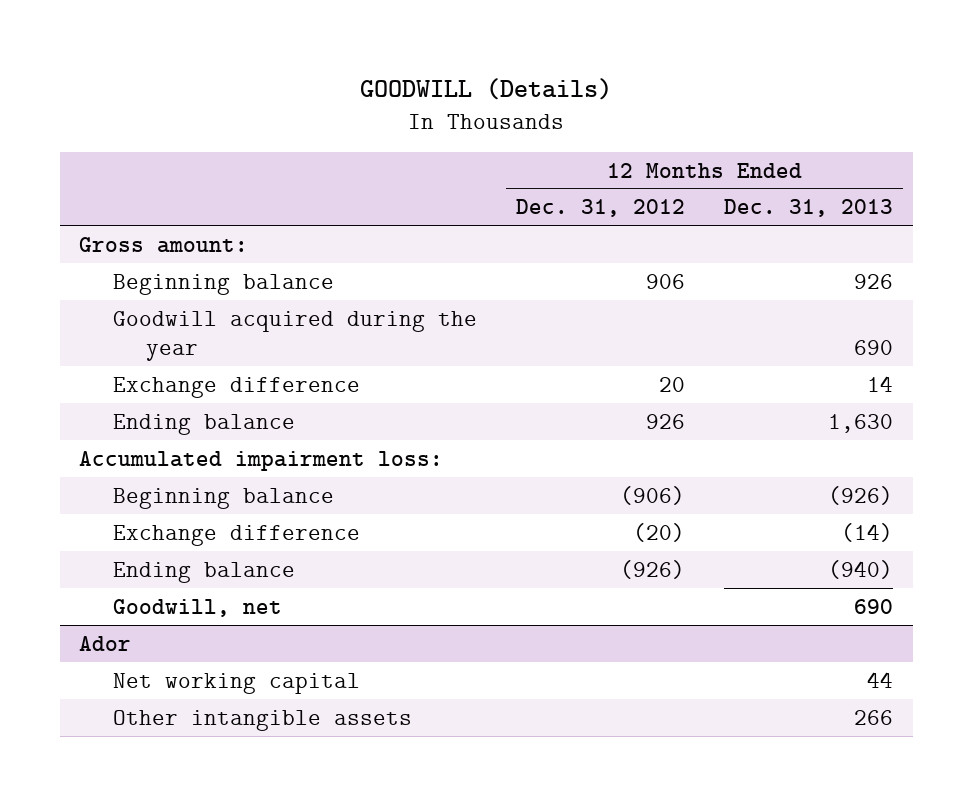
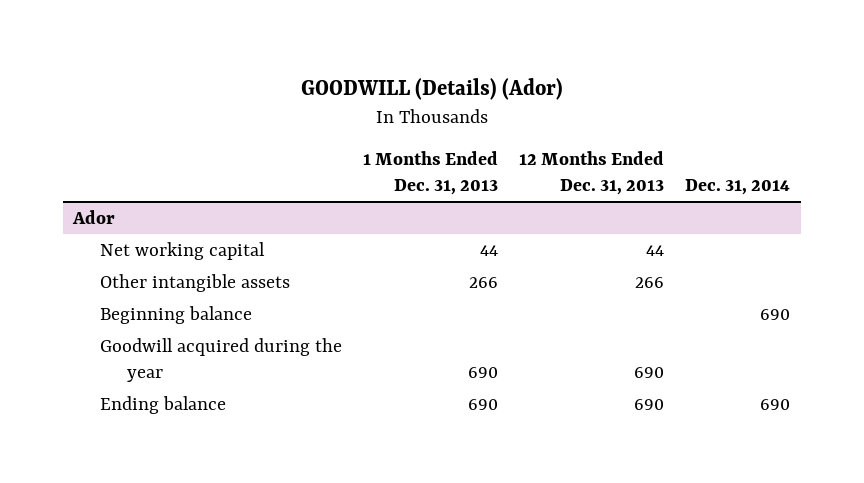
- GOODWILL (Details)
+ GOODWILL (Details) (Ador)
- | 12 Months Ended Dec. 31, 2012 | 12 Months Ended Dec. 31, 2013
+ | 1 Months Ended Dec. 31, 2013 | 12 Months Ended Dec. 31, 2013 | Dec. 31, 2014
- Gross amount:
- Beginning balance | 906 | 926
- Goodwill acquired during the year | | 690
- Exchange difference | 20 | 14
- Ending balance | 926 | 1,630
- Accumulated impairment loss:
- Beginning balance | (906) | (926)
- Exchange difference | (20) | (14)
- Ending balance | (926) | (940)
- Goodwill, net | | 690
@ Ador
+ Beginning balance | | | 690
+ Goodwill acquired during the year | 690 | 690 |
+ Ending balance | 690 | 690 | 690

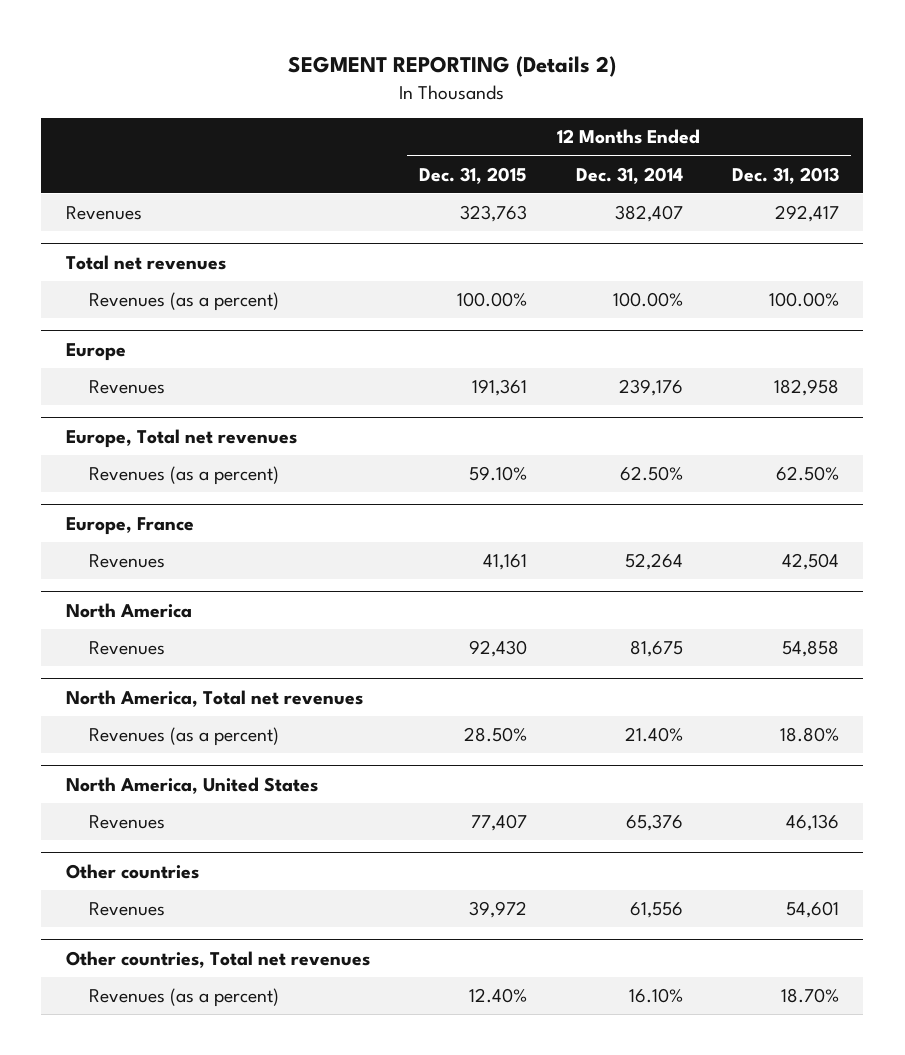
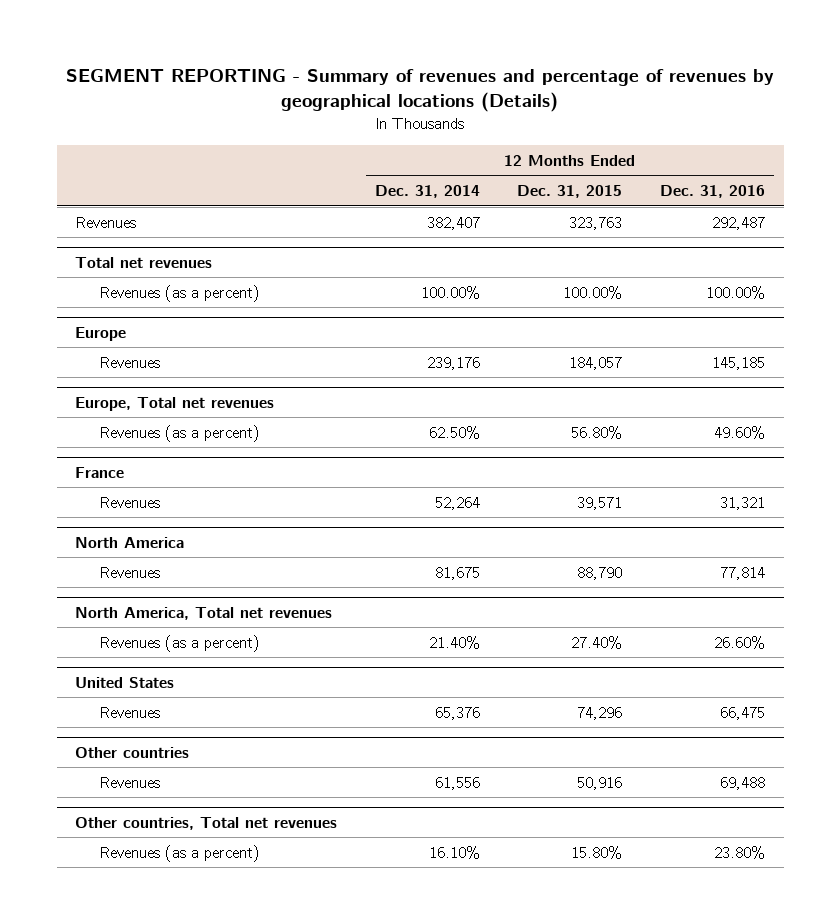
- SEGMENT REPORTING (Details 2)
+ SEGMENT REPORTING - Summary of revenues and percentage of revenues by geographical locations (Details)
- | 12 Months Ended Dec. 31, 2015 | 12 Months Ended Dec. 31, 2014 | 12 Months Ended Dec. 31, 2013
+ | 12 Months Ended Dec. 31, 2014 | 12 Months Ended Dec. 31, 2015 | 12 Months Ended Dec. 31, 2016
@ Europe
- Revenues | 191,361 | 239,176 | 182,958
+ Revenues | 239,176 | 184,057 | 145,185
@ Europe, Total net revenues
- Revenues (as a percent) | 59.10% | 62.50% | 62.50%
- Europe, France
- Revenues | 41,161 | 52,264 | 42,504
@ Europe, Total net revenues
+ Revenues (as a percent) | 62.50% | 56.80% | 49.60%
+ France
+ Revenues | 52,264 | 39,571 | 31,321
@ North America
- Revenues | 92,430 | 81,675 | 54,858
+ Revenues | 81,675 | 88,790 | 77,814
@ North America, Total net revenues
- Revenues (as a percent) | 28.50% | 21.40% | 18.80%
- North America, United States
- Revenues | 77,407 | 65,376 | 46,136
@ North America, Total net revenues
+ Revenues (as a percent) | 21.40% | 27.40% | 26.60%
+ United States
+ Revenues | 65,376 | 74,296 | 66,475
@ Other countries
- Revenues | 39,972 | 61,556 | 54,601
+ Revenues | 61,556 | 50,916 | 69,488
@ Other countries, Total net revenues
- Revenues (as a percent) | 12.40% | 16.10% | 18.70%
+ Revenues (as a percent) | 16.10% | 15.80% | 23.80%

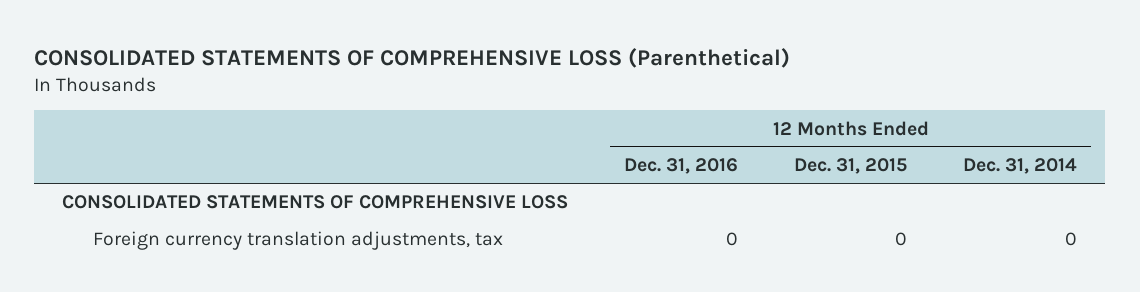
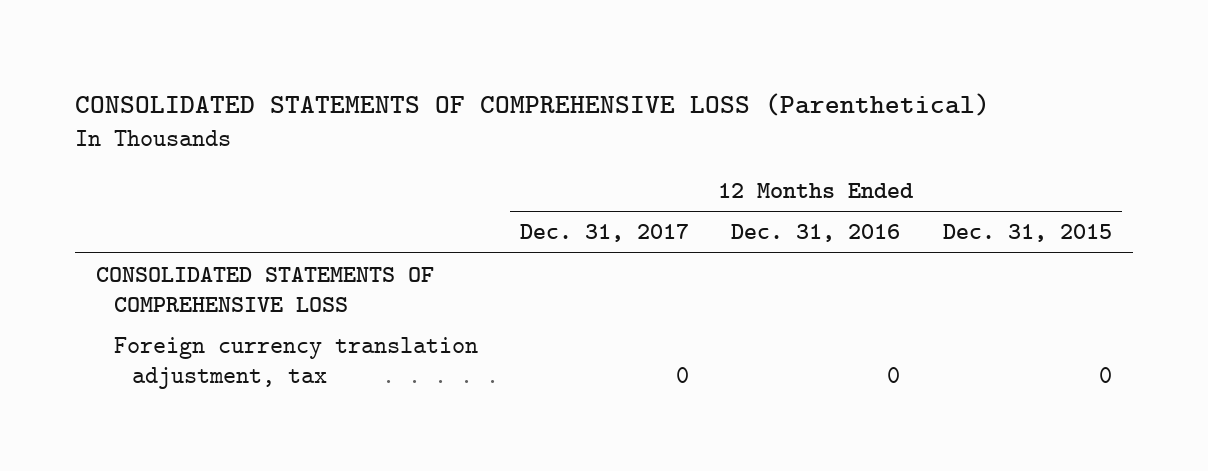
- | 12 Months Ended Dec. 31, 2016 | 12 Months Ended Dec. 31, 2015 | 12 Months Ended Dec. 31, 2014
+ | 12 Months Ended Dec. 31, 2017 | 12 Months Ended Dec. 31, 2016 | 12 Months Ended Dec. 31, 2015
- Foreign currency translation adjustments, tax | 0 | 0 | 0
+ Foreign currency translation adjustment, tax | 0 | 0 | 0

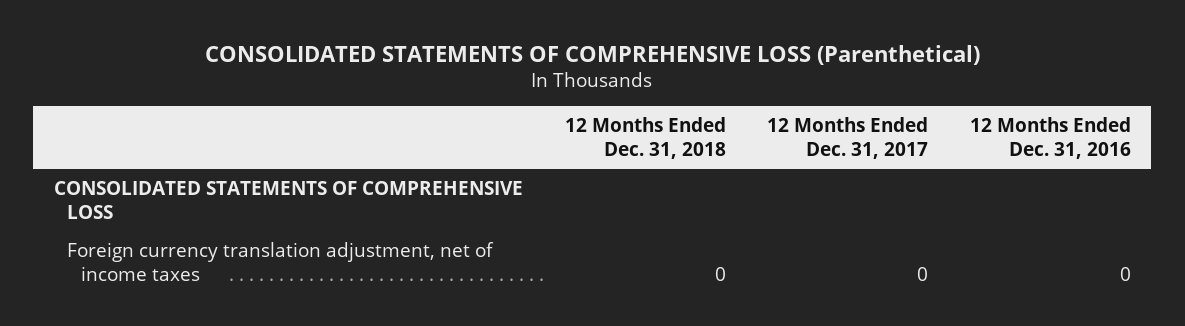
- | 12 Months Ended Dec. 31, 2017 | 12 Months Ended Dec. 31, 2016 | 12 Months Ended Dec. 31, 2015
+ | 12 Months Ended Dec. 31, 2018 | 12 Months Ended Dec. 31, 2017 | 12 Months Ended Dec. 31, 2016
- Foreign currency translation adjustment, tax | 0 | 0 | 0
+ Foreign currency translation adjustment, net of income taxes | 0 | 0 | 0

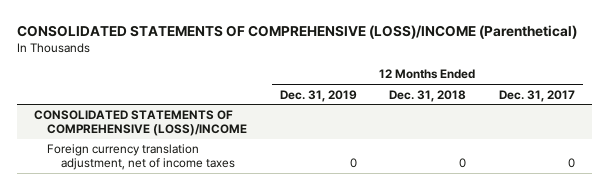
- CONSOLIDATED STATEMENTS OF COMPREHENSIVE LOSS (Parenthetical)
+ CONSOLIDATED STATEMENTS OF COMPREHENSIVE (LOSS)/INCOME (Parenthetical)
- | 12 Months Ended Dec. 31, 2018 | 12 Months Ended Dec. 31, 2017 | 12 Months Ended Dec. 31, 2016
+ | 12 Months Ended Dec. 31, 2019 | 12 Months Ended Dec. 31, 2018 | 12 Months Ended Dec. 31, 2017
- CONSOLIDATED STATEMENTS OF COMPREHENSIVE LOSS
+ CONSOLIDATED STATEMENTS OF COMPREHENSIVE (LOSS)/INCOME

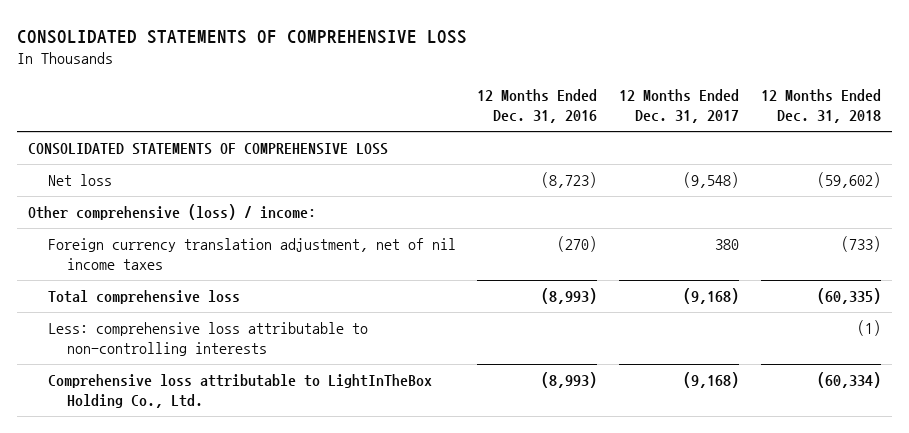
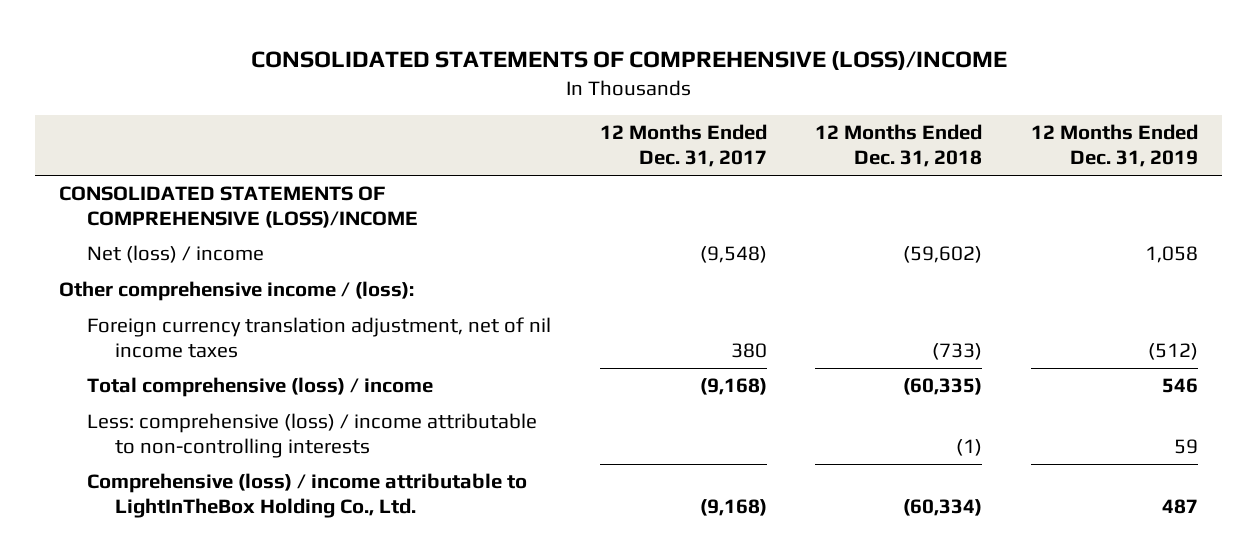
- CONSOLIDATED STATEMENTS OF COMPREHENSIVE LOSS
+ CONSOLIDATED STATEMENTS OF COMPREHENSIVE (LOSS)/INCOME
- | 12 Months Ended Dec. 31, 2016 | 12 Months Ended Dec. 31, 2017 | 12 Months Ended Dec. 31, 2018
+ | 12 Months Ended Dec. 31, 2017 | 12 Months Ended Dec. 31, 2018 | 12 Months Ended Dec. 31, 2019
- CONSOLIDATED STATEMENTS OF COMPREHENSIVE LOSS
- Net loss | (8,723) | (9,548) | (59,602)
- Other comprehensive (loss) / income:
+ CONSOLIDATED STATEMENTS OF COMPREHENSIVE (LOSS)/INCOME
+ Net (loss) / income | (9,548) | (59,602) | 1,058
+ Other comprehensive income / (loss):
- Total comprehensive loss | (8,993) | (9,168) | (60,335)
- Less: comprehensive loss attributable to non-controlling interests | | | (1)
- Comprehensive loss attributable to LightInTheBox Holding Co., Ltd. | (8,993) | (9,168) | (60,334)
+ Total comprehensive (loss) / income | (9,168) | (60,335) | 546
+ Less: comprehensive (loss) / income attributable to non-controlling interests | | (1) | 59
+ Comprehensive (loss) / income attributable to LightInTheBox Holding Co., Ltd. | (9,168) | (60,334) | 487

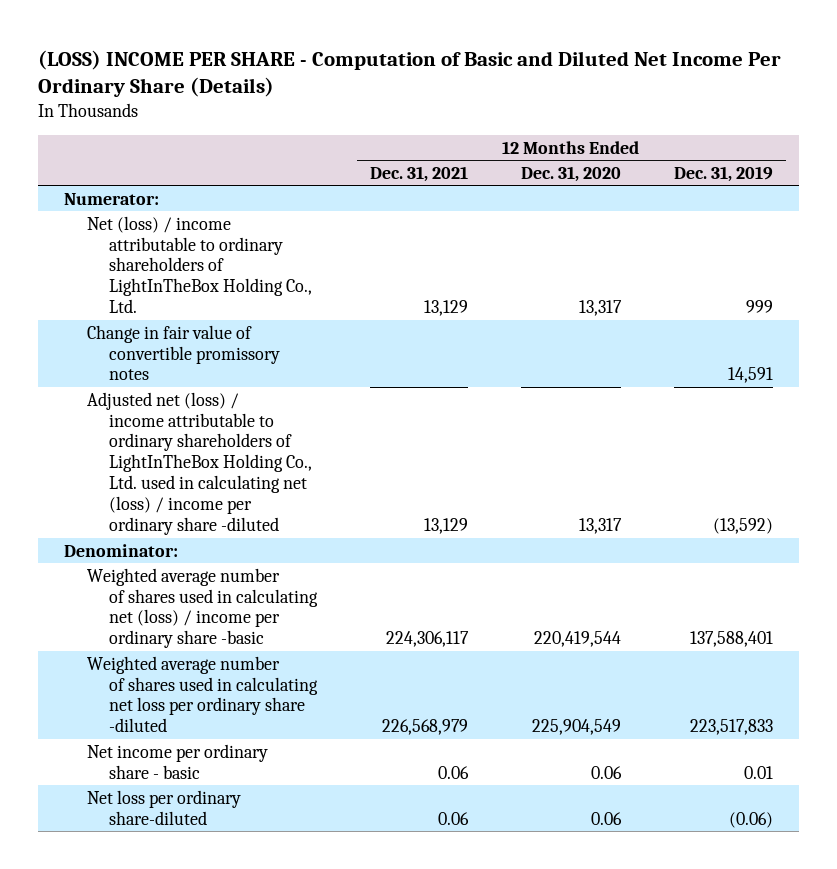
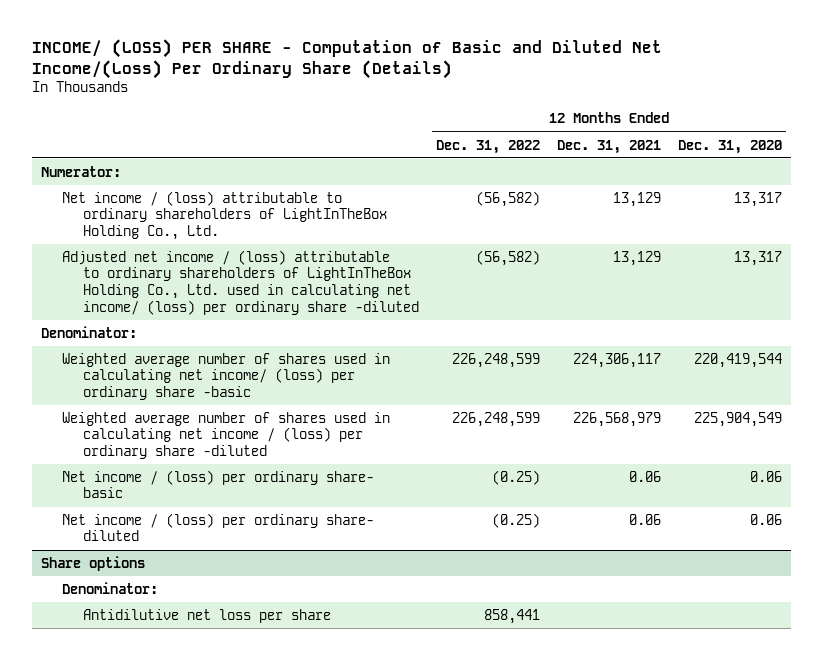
- (LOSS) INCOME PER SHARE - Computation of Basic and Diluted Net Income Per Ordinary Share (Details)
+ INCOME/ (LOSS) PER SHARE - Computation of Basic and Diluted Net Income/(Loss) Per Ordinary Share (Details)
- | 12 Months Ended Dec. 31, 2021 | 12 Months Ended Dec. 31, 2020 | 12 Months Ended Dec. 31, 2019
+ | 12 Months Ended Dec. 31, 2022 | 12 Months Ended Dec. 31, 2021 | 12 Months Ended Dec. 31, 2020
- Net (loss) / income attributable to ordinary shareholders of LightInTheBox Holding Co., Ltd. | 13,129 | 13,317 | 999
- Change in fair value of convertible promissory notes | | | 14,591
- Adjusted net (loss) / income attributable to ordinary shareholders of LightInTheBox Holding Co., Ltd. used in calculating net (loss) / income per ordinary share -diluted | 13,129 | 13,317 | (13,592)
+ Net income / (loss) attributable to ordinary shareholders of LightInTheBox Holding Co., Ltd. | (56,582) | 13,129 | 13,317
+ Adjusted net income / (loss) attributable to ordinary shareholders of LightInTheBox Holding Co., Ltd. used in calculating net income/ (loss) per ordinary share -diluted | (56,582) | 13,129 | 13,317
- Weighted average number of shares used in calculating net (loss) / income per ordinary share -basic | 224,306,117 | 220,419,544 | 137,588,401
- Weighted average number of shares used in calculating net loss per ordinary share -diluted | 226,568,979 | 225,904,549 | 223,517,833
- Net income per ordinary share - basic | 0.06 | 0.06 | 0.01
- Net loss per ordinary share-diluted | 0.06 | 0.06 | (0.06)
+ Weighted average number of shares used in calculating net income/ (loss) per ordinary share -basic | 226,248,599 | 224,306,117 | 220,419,544
+ Weighted average number of shares used in calculating net income / (loss) per ordinary share -diluted | 226,248,599 | 226,568,979 | 225,904,549
+ Net income / (loss) per ordinary share- basic | (0.25) | 0.06 | 0.06
+ Net income / (loss) per ordinary share- diluted | (0.25) | 0.06 | 0.06
+ Share options
+ Denominator:
+ Antidilutive net loss per share | 858,441 | |

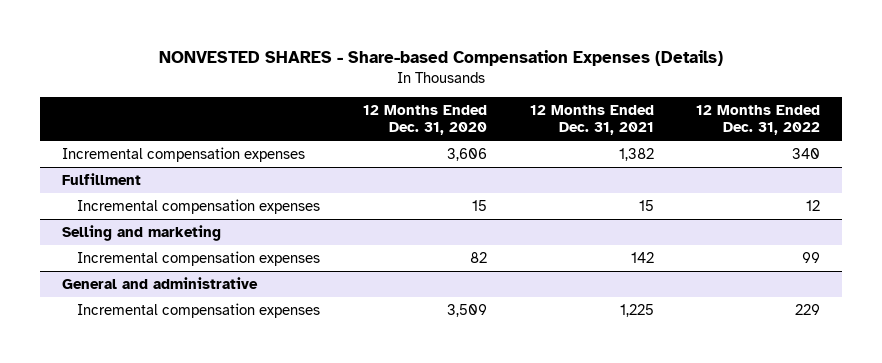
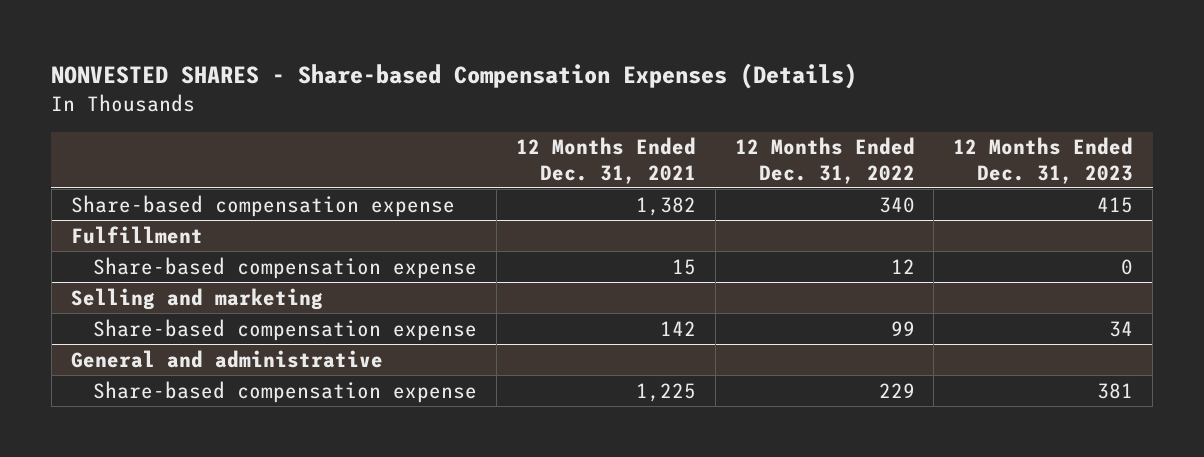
- | 12 Months Ended Dec. 31, 2020 | 12 Months Ended Dec. 31, 2021 | 12 Months Ended Dec. 31, 2022
+ | 12 Months Ended Dec. 31, 2021 | 12 Months Ended Dec. 31, 2022 | 12 Months Ended Dec. 31, 2023
- Incremental compensation expenses | 3,606 | 1,382 | 340
+ Share-based compensation expense | 1,382 | 340 | 415
@ Fulfillment
- Incremental compensation expenses | 15 | 15 | 12
+ Share-based compensation expense | 15 | 12 | 0
@ Selling and marketing
- Incremental compensation expenses | 82 | 142 | 99
+ Share-based compensation expense | 142 | 99 | 34
@ General and administrative
- Incremental compensation expenses | 3,509 | 1,225 | 229
+ Share-based compensation expense | 1,225 | 229 | 381

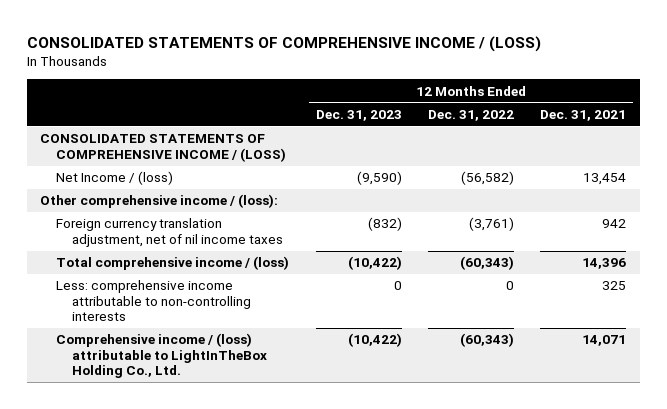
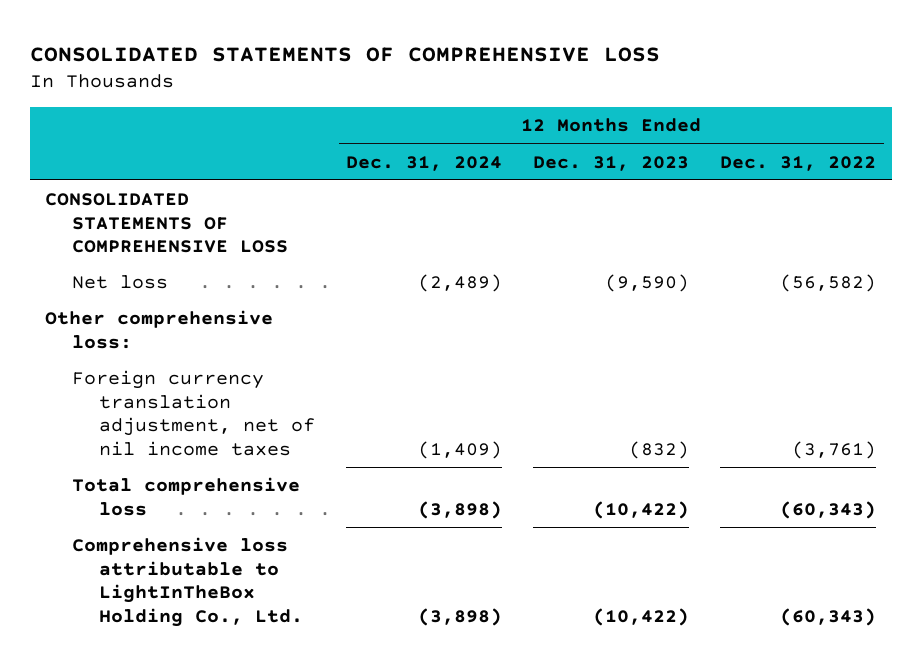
- CONSOLIDATED STATEMENTS OF COMPREHENSIVE INCOME / (LOSS)
+ CONSOLIDATED STATEMENTS OF COMPREHENSIVE LOSS
- | 12 Months Ended Dec. 31, 2023 | 12 Months Ended Dec. 31, 2022 | 12 Months Ended Dec. 31, 2021
+ | 12 Months Ended Dec. 31, 2024 | 12 Months Ended Dec. 31, 2023 | 12 Months Ended Dec. 31, 2022
- CONSOLIDATED STATEMENTS OF COMPREHENSIVE INCOME / (LOSS)
- Net Income / (loss) | (9,590) | (56,582) | 13,454
- Other comprehensive income / (loss):
+ CONSOLIDATED STATEMENTS OF COMPREHENSIVE LOSS
+ Net loss | (2,489) | (9,590) | (56,582)
+ Other comprehensive loss:
- Total comprehensive income / (loss) | (10,422) | (60,343) | 14,396
- Less: comprehensive income attributable to non-controlling interests | 0 | 0 | 325
- Comprehensive income / (loss) attributable to LightInTheBox Holding Co., Ltd. | (10,422) | (60,343) | 14,071
+ Total comprehensive loss | (3,898) | (10,422) | (60,343)
+ Comprehensive loss attributable to LightInTheBox Holding Co., Ltd. | (3,898) | (10,422) | (60,343)

